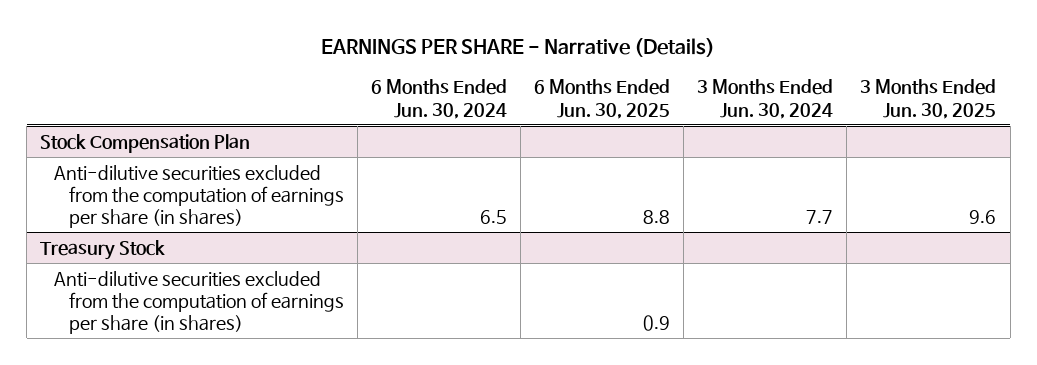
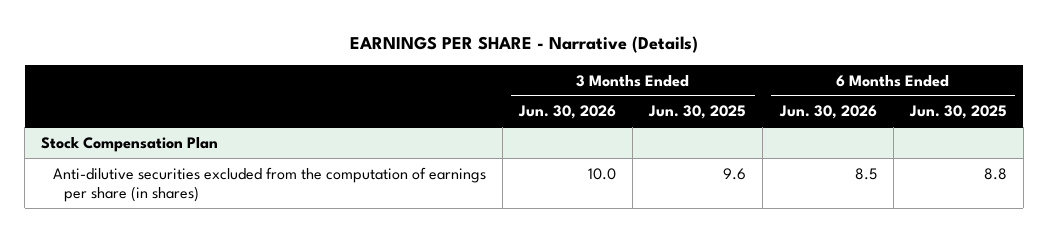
- | 6 Months Ended Jun. 30, 2024 | 6 Months Ended Jun. 30, 2025 | 3 Months Ended Jun. 30, 2024 | 3 Months Ended Jun. 30, 2025
+ | 3 Months Ended Jun. 30, 2026 | 3 Months Ended Jun. 30, 2025 | 6 Months Ended Jun. 30, 2026 | 6 Months Ended Jun. 30, 2025
- Treasury Stock
- Anti-dilutive securities excluded from the computation of earnings per share (in shares) | | 0.9 | |

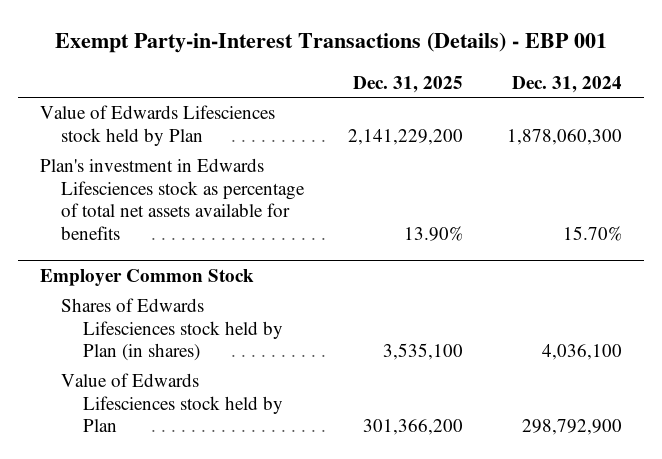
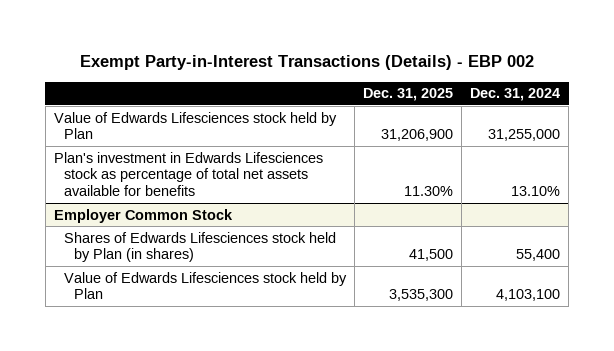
- Exempt Party-in-Interest Transactions (Details) - EBP 001
+ Exempt Party-in-Interest Transactions (Details) - EBP 002
- Value of Edwards Lifesciences stock held by Plan | 2,141,229,200 | 1,878,060,300
- Plan's investment in Edwards Lifesciences stock as percentage of total net assets available for benefits | 13.90% | 15.70%
+ Value of Edwards Lifesciences stock held by Plan | 31,206,900 | 31,255,000
+ Plan's investment in Edwards Lifesciences stock as percentage of total net assets available for benefits | 11.30% | 13.10%
@ Employer Common Stock
- Shares of Edwards Lifesciences stock held by Plan (in shares) | 3,535,100 | 4,036,100
- Value of Edwards Lifesciences stock held by Plan | 301,366,200 | 298,792,900
+ Shares of Edwards Lifesciences stock held by Plan (in shares) | 41,500 | 55,400
+ Value of Edwards Lifesciences stock held by Plan | 3,535,300 | 4,103,100

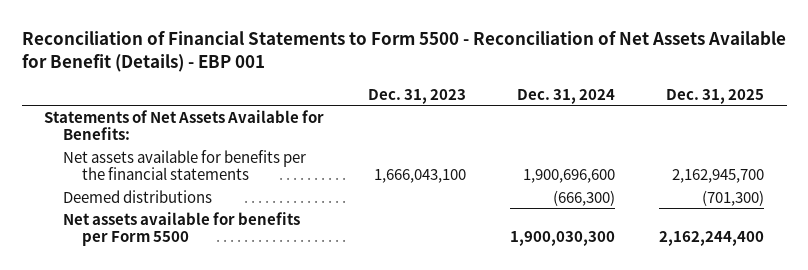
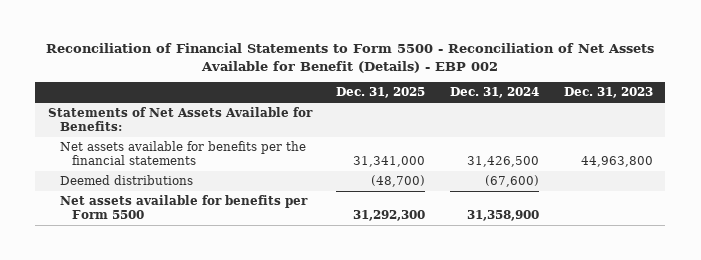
- Reconciliation of Financial Statements to Form 5500 - Reconciliation of Net Assets Available for Benefit (Details) - EBP 001
+ Reconciliation of Financial Statements to Form 5500 - Reconciliation of Net Assets Available for Benefit (Details) - EBP 002
- | Dec. 31, 2023 | Dec. 31, 2024 | Dec. 31, 2025
+ | Dec. 31, 2025 | Dec. 31, 2024 | Dec. 31, 2023
- Net assets available for benefits per the financial statements | 1,666,043,100 | 1,900,696,600 | 2,162,945,700
- Deemed distributions | | (666,300) | (701,300)
- Net assets available for benefits per Form 5500 | | 1,900,030,300 | 2,162,244,400
+ Net assets available for benefits per the financial statements | 31,341,000 | 31,426,500 | 44,963,800
+ Deemed distributions | (48,700) | (67,600) |
+ Net assets available for benefits per Form 5500 | 31,292,300 | 31,358,900 |

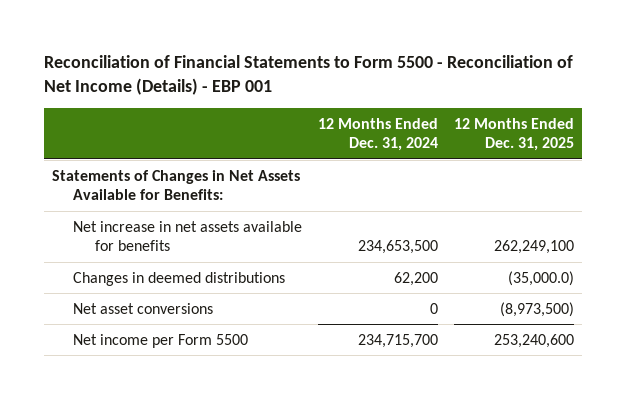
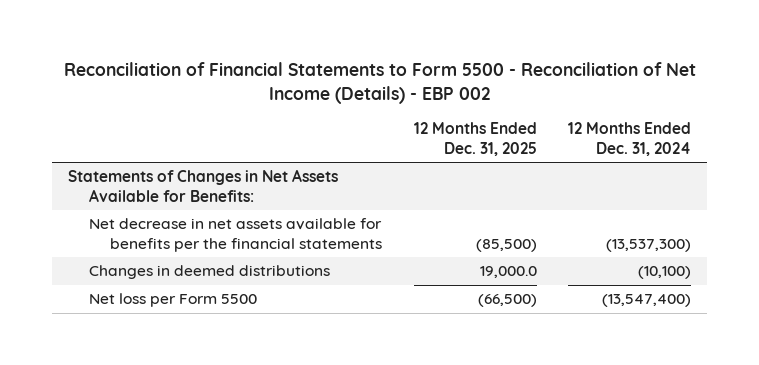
- Reconciliation of Financial Statements to Form 5500 - Reconciliation of Net Income (Details) - EBP 001
+ Reconciliation of Financial Statements to Form 5500 - Reconciliation of Net Income (Details) - EBP 002
- | 12 Months Ended Dec. 31, 2024 | 12 Months Ended Dec. 31, 2025
+ | 12 Months Ended Dec. 31, 2025 | 12 Months Ended Dec. 31, 2024
- Net increase in net assets available for benefits | 234,653,500 | 262,249,100
- Changes in deemed distributions | 62,200 | (35,000.0)
- Net asset conversions | 0 | (8,973,500)
- Net income per Form 5500 | 234,715,700 | 253,240,600
+ Net decrease in net assets available for benefits per the financial statements | (85,500) | (13,537,300)
+ Changes in deemed distributions | 19,000.0 | (10,100)
+ Net loss per Form 5500 | (66,500) | (13,547,400)

